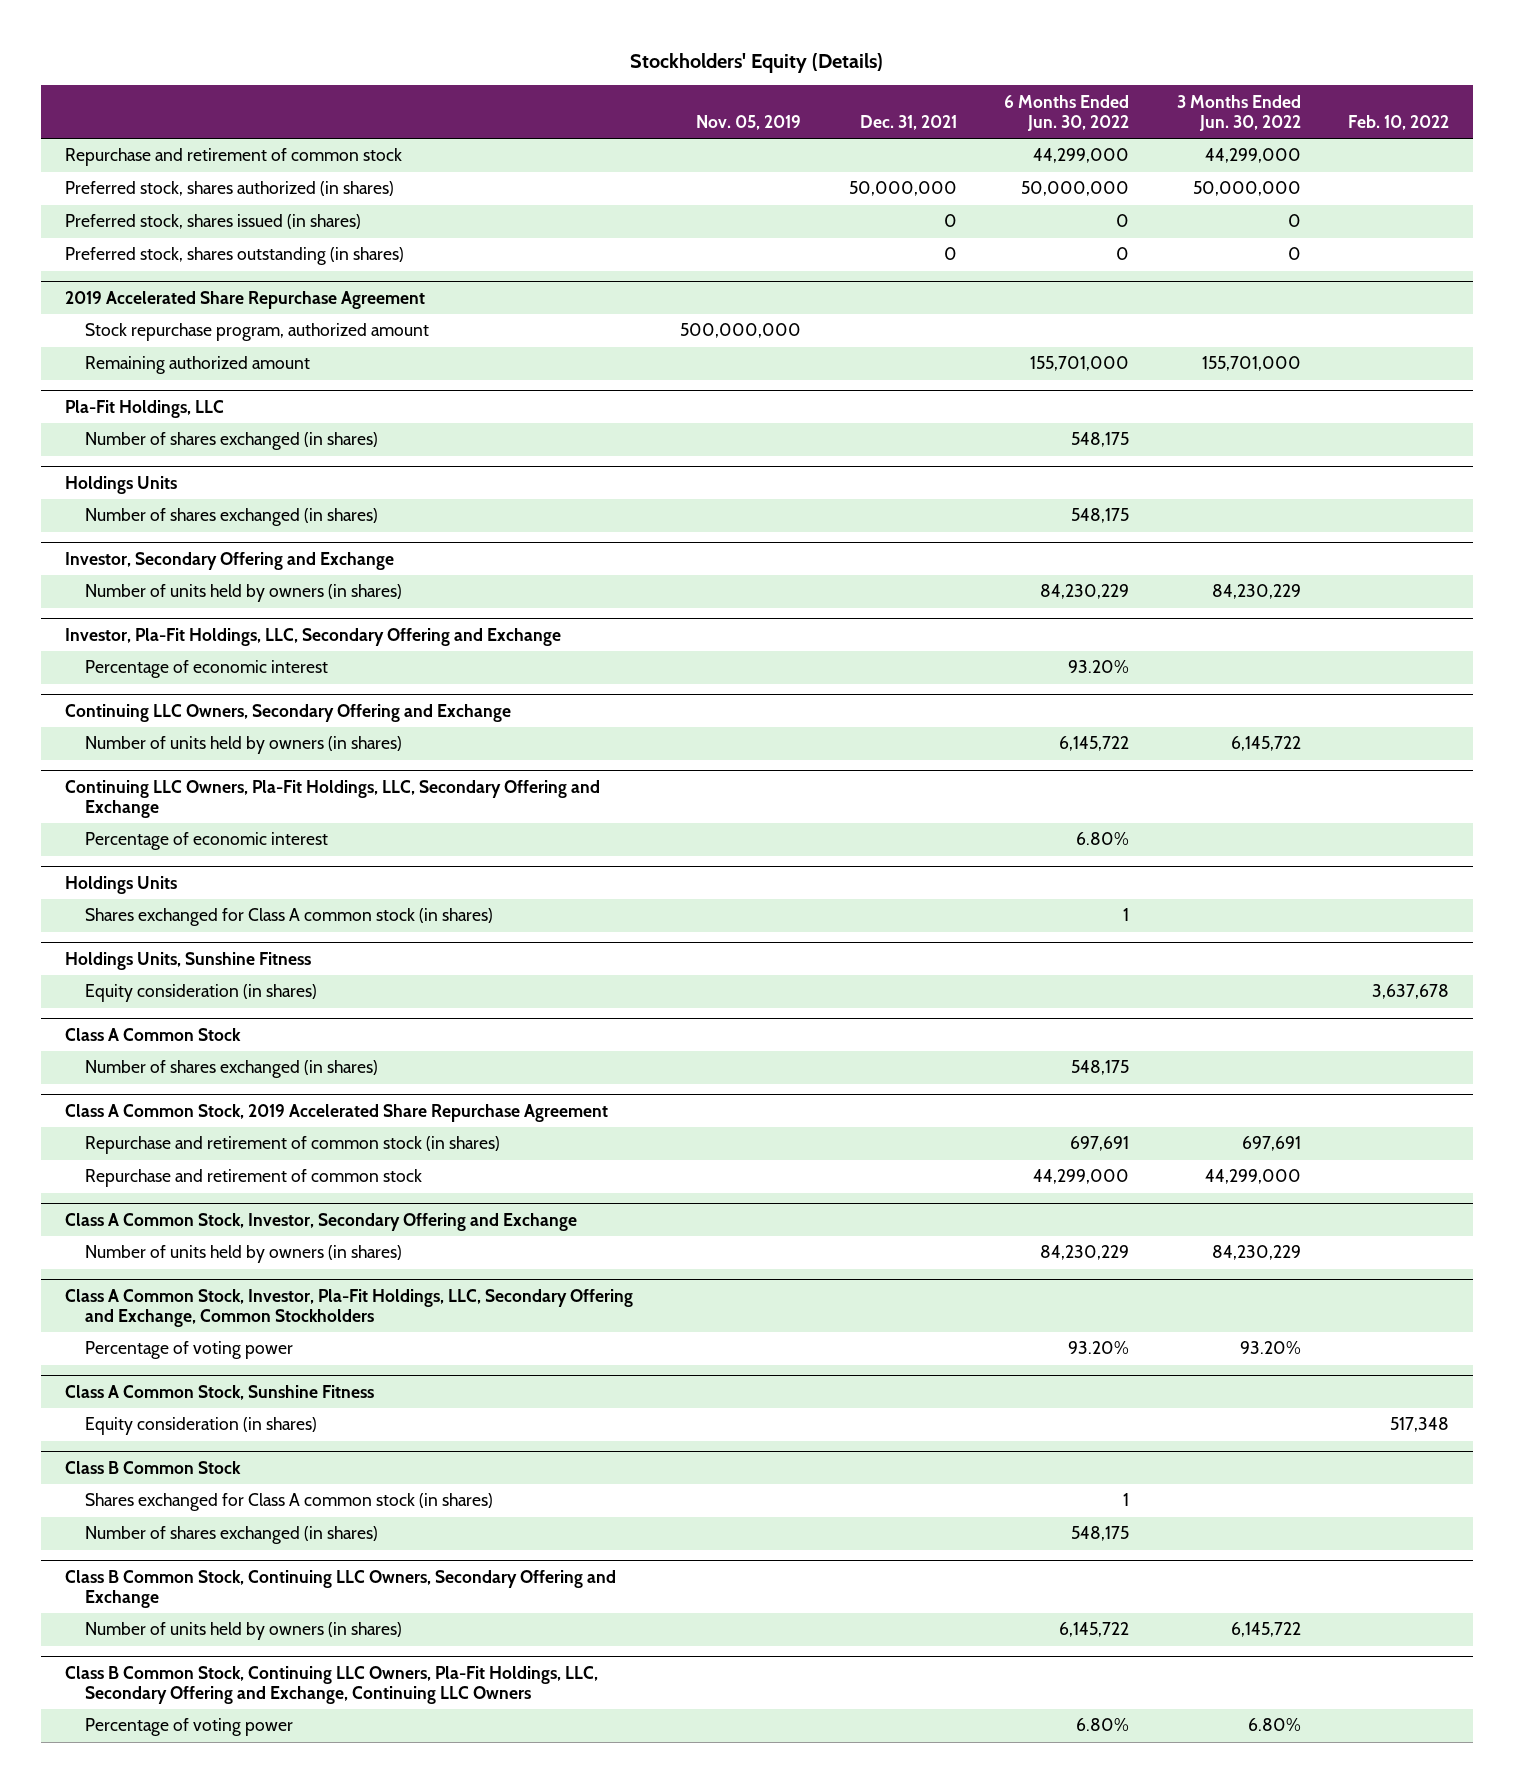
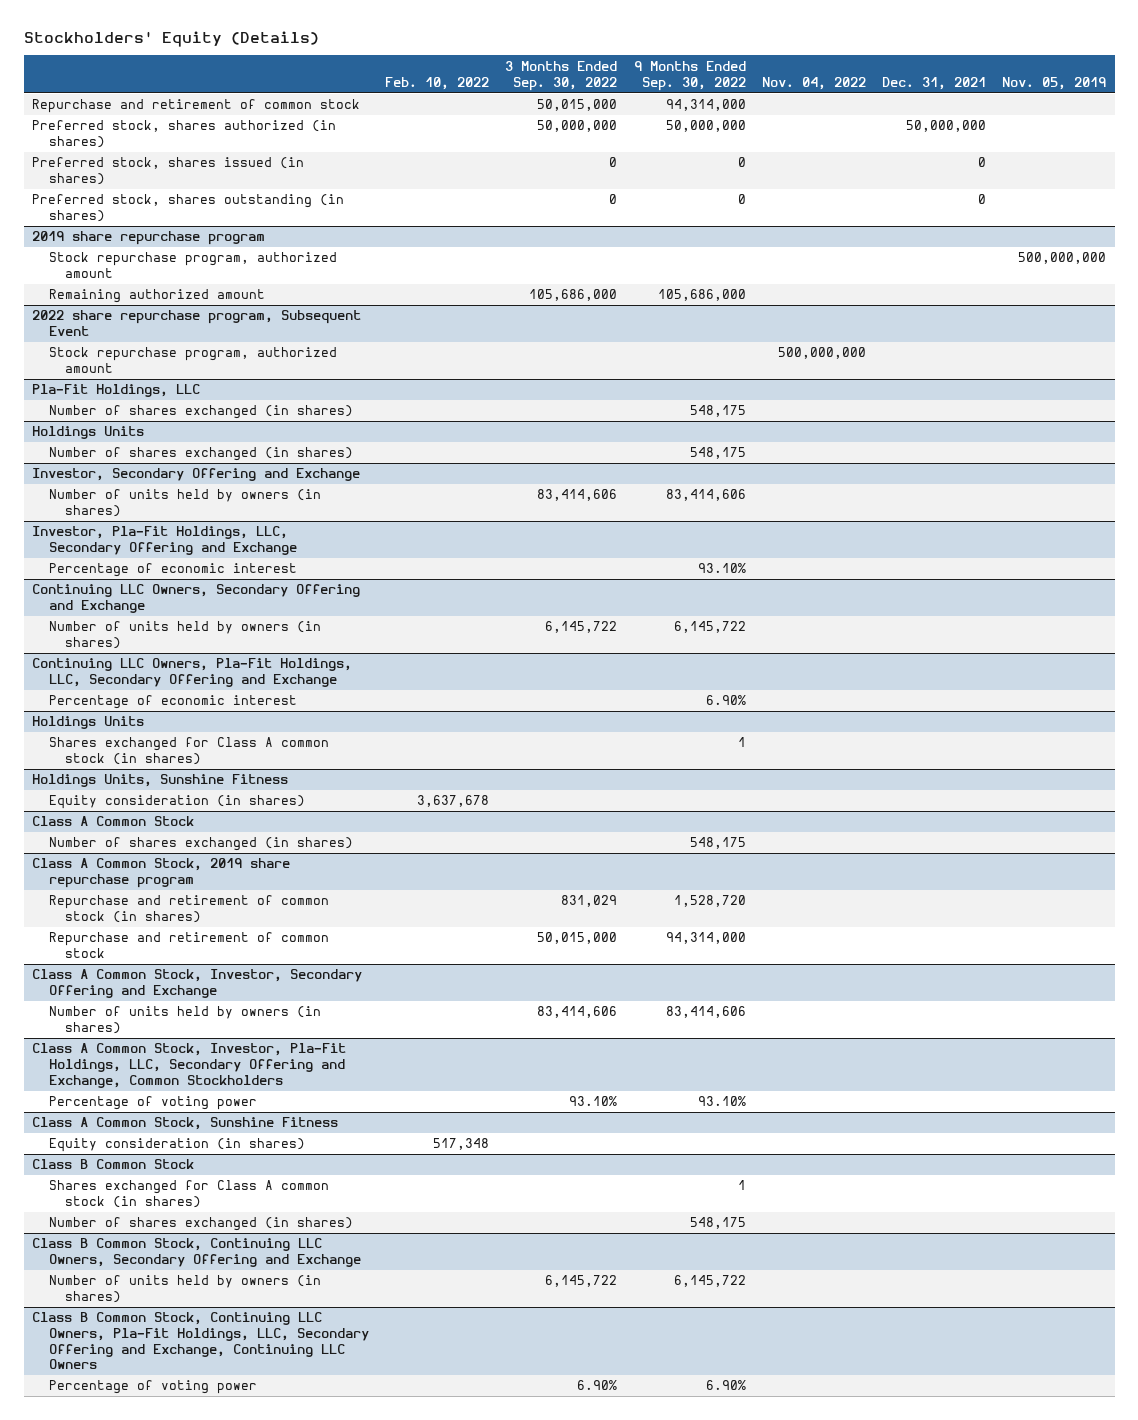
- | Nov. 05, 2019 | Dec. 31, 2021 | 6 Months Ended Jun. 30, 2022 | 3 Months Ended Jun. 30, 2022 | Feb. 10, 2022
+ | Feb. 10, 2022 | 3 Months Ended Sep. 30, 2022 | 9 Months Ended Sep. 30, 2022 | Nov. 04, 2022 | Dec. 31, 2021 | Nov. 05, 2019
- 2019 Accelerated Share Repurchase Agreement
+ 2019 share repurchase program
+ 2022 share repurchase program, Subsequent Event
+ Stock repurchase program, authorized amount | | | | 500,000,000 | |
- Class A Common Stock, 2019 Accelerated Share Repurchase Agreement
+ Class A Common Stock, 2019 share repurchase program

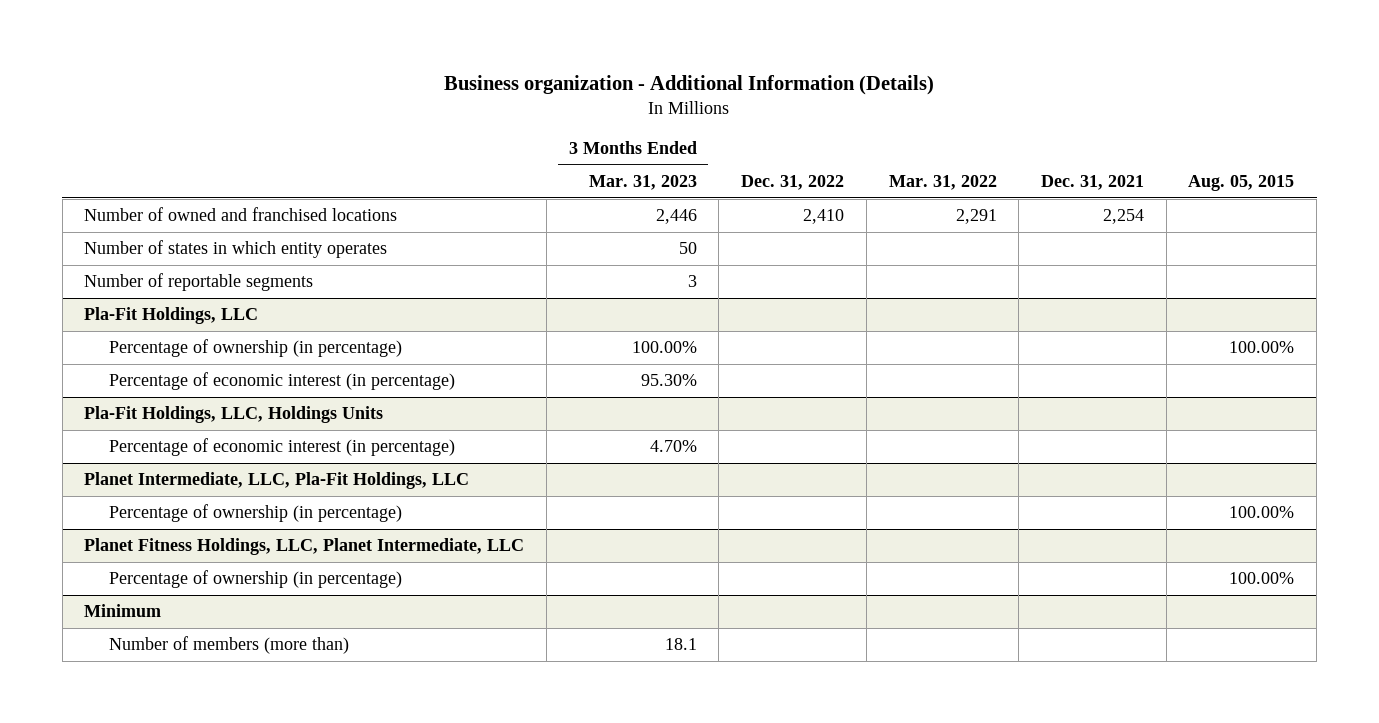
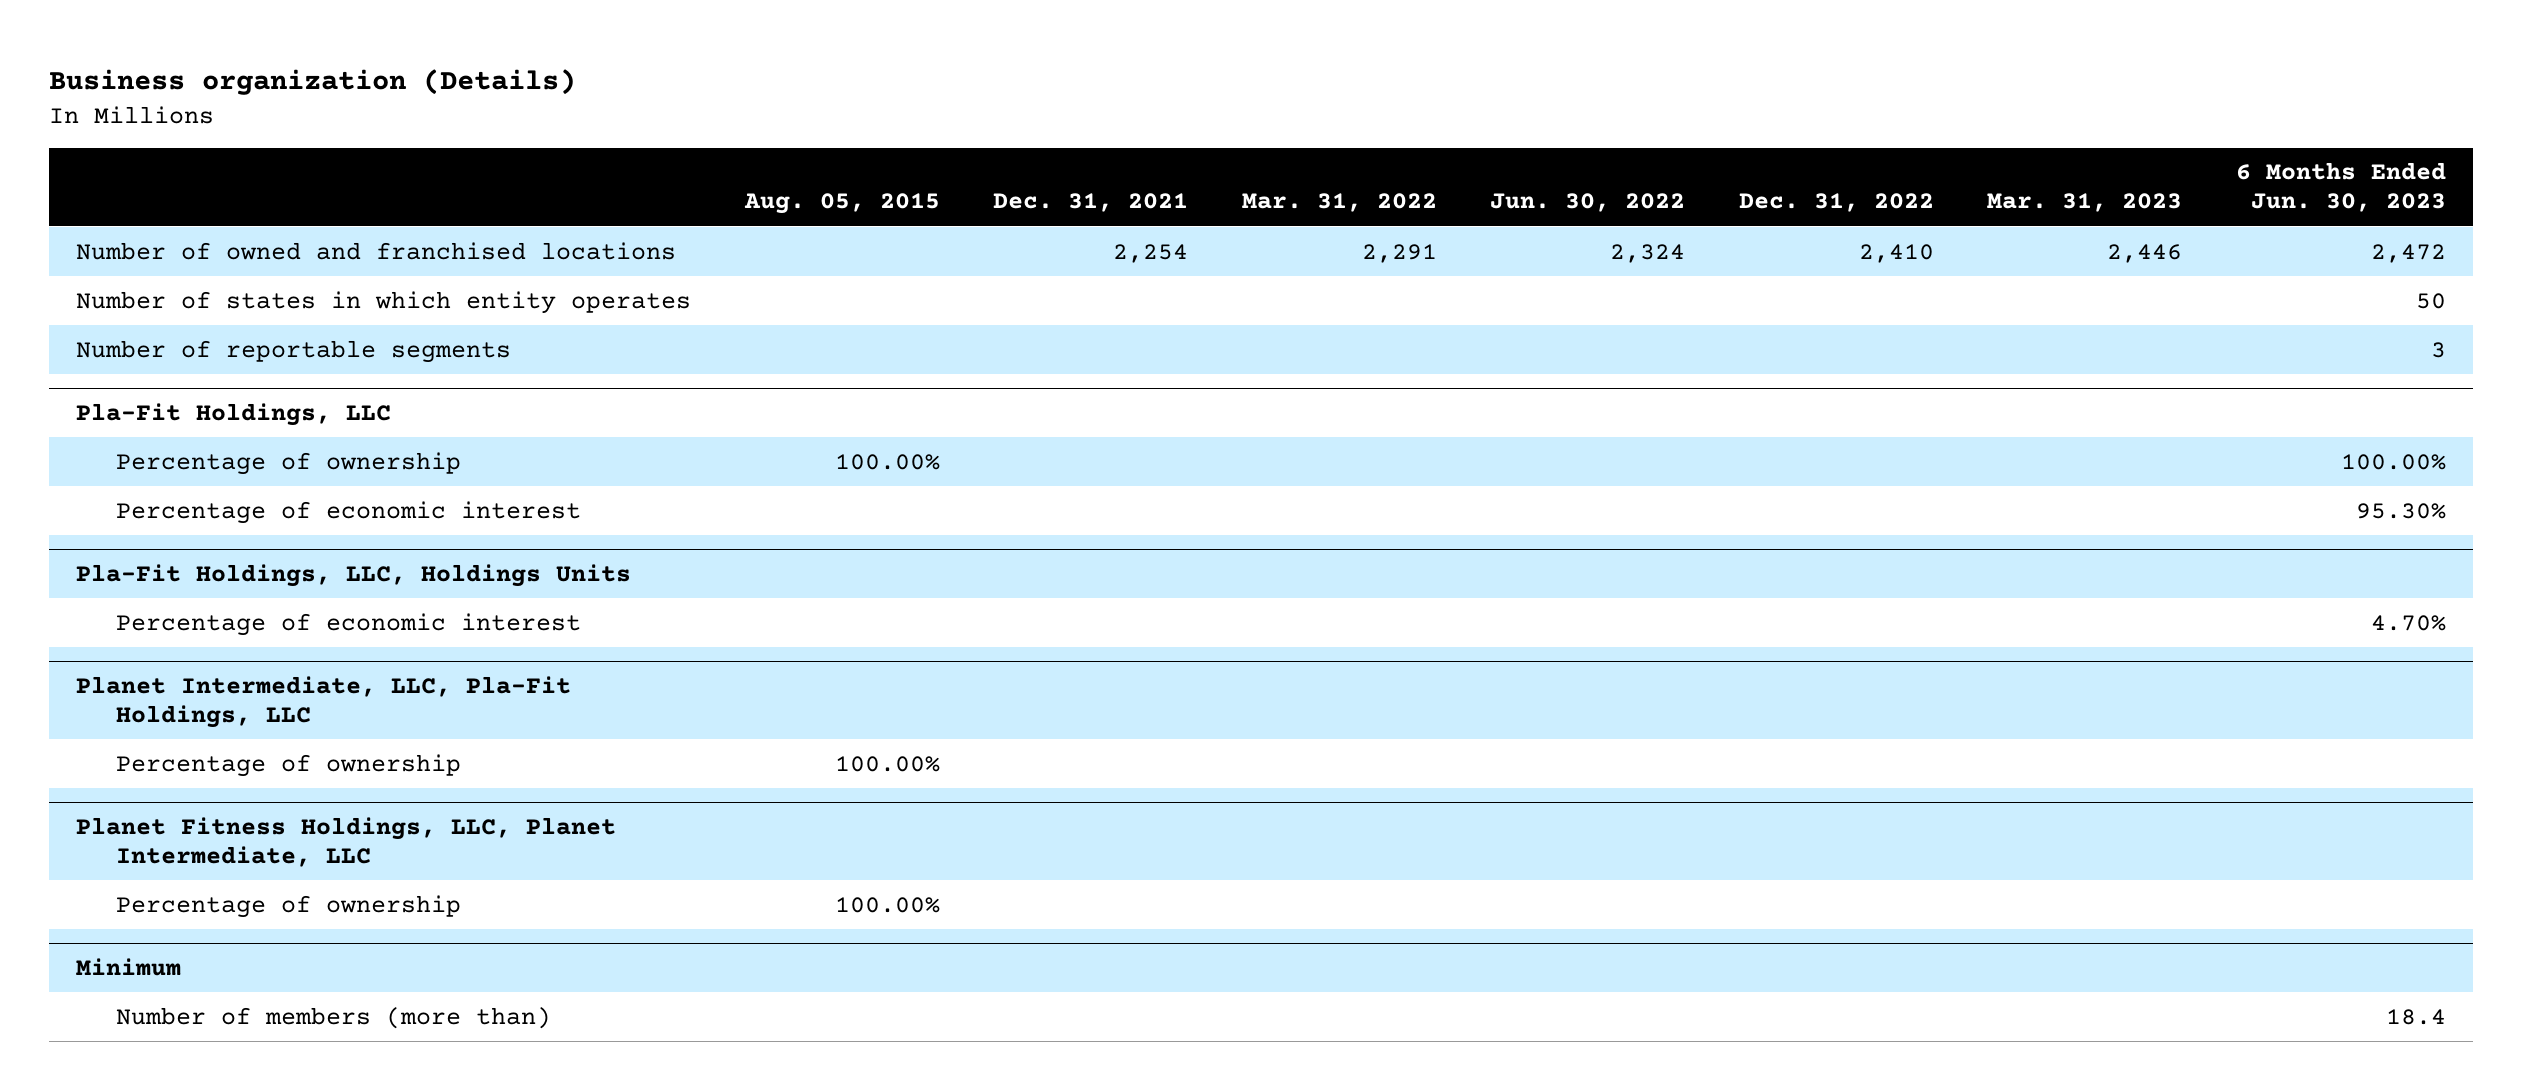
- Business organization - Additional Information (Details)
+ Business organization (Details)
- | 3 Months Ended Mar. 31, 2023 | Dec. 31, 2022 | Mar. 31, 2022 | Dec. 31, 2021 | Aug. 05, 2015
+ | Aug. 05, 2015 | Dec. 31, 2021 | Mar. 31, 2022 | Jun. 30, 2022 | Dec. 31, 2022 | Mar. 31, 2023 | 6 Months Ended Jun. 30, 2023
@ Pla-Fit Holdings, LLC
- Percentage of ownership (in percentage) | 100.00% | | | | 100.00%
- Percentage of economic interest (in percentage) | 95.30% | | | |
+ Percentage of ownership | 100.00% | | | | | | 100.00%
+ Percentage of economic interest | | | | | | | 95.30%
@ Pla-Fit Holdings, LLC, Holdings Units
- Percentage of economic interest (in percentage) | 4.70% | | | |
+ Percentage of economic interest | | | | | | | 4.70%
@ Planet Intermediate, LLC, Pla-Fit Holdings, LLC
- Percentage of ownership (in percentage) | | | | | 100.00%
+ Percentage of ownership | 100.00% | | | | | |
@ Planet Fitness Holdings, LLC, Planet Intermediate, LLC
- Percentage of ownership (in percentage) | | | | | 100.00%
+ Percentage of ownership | 100.00% | | | | | |

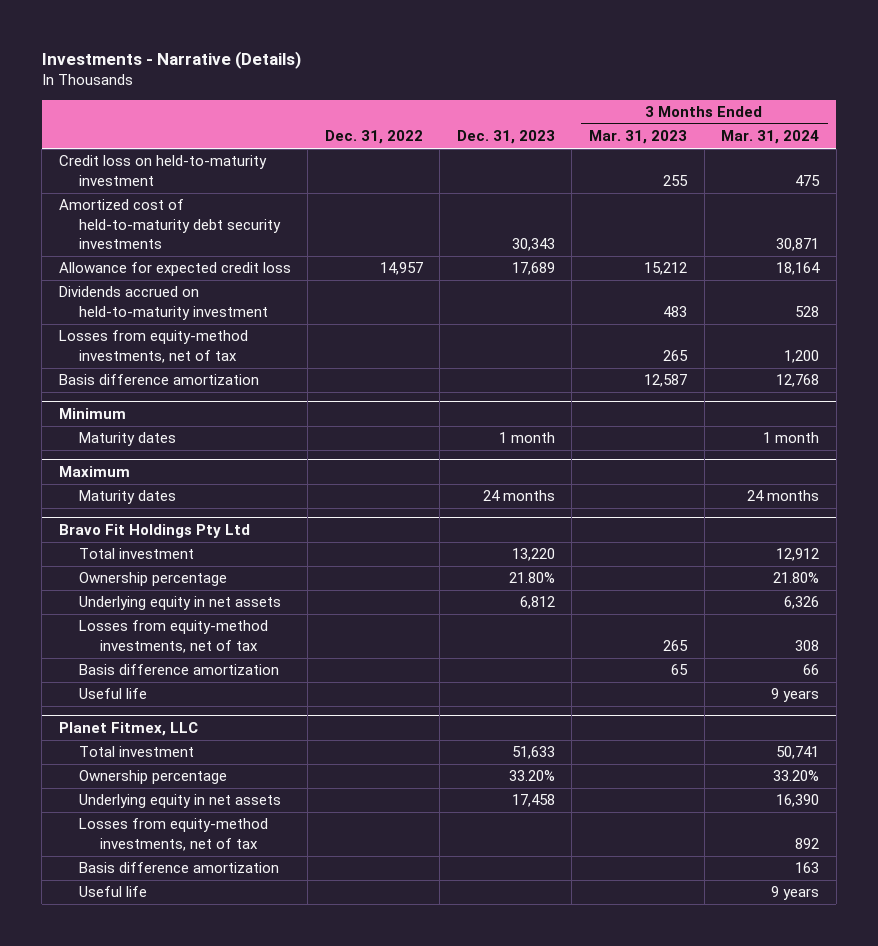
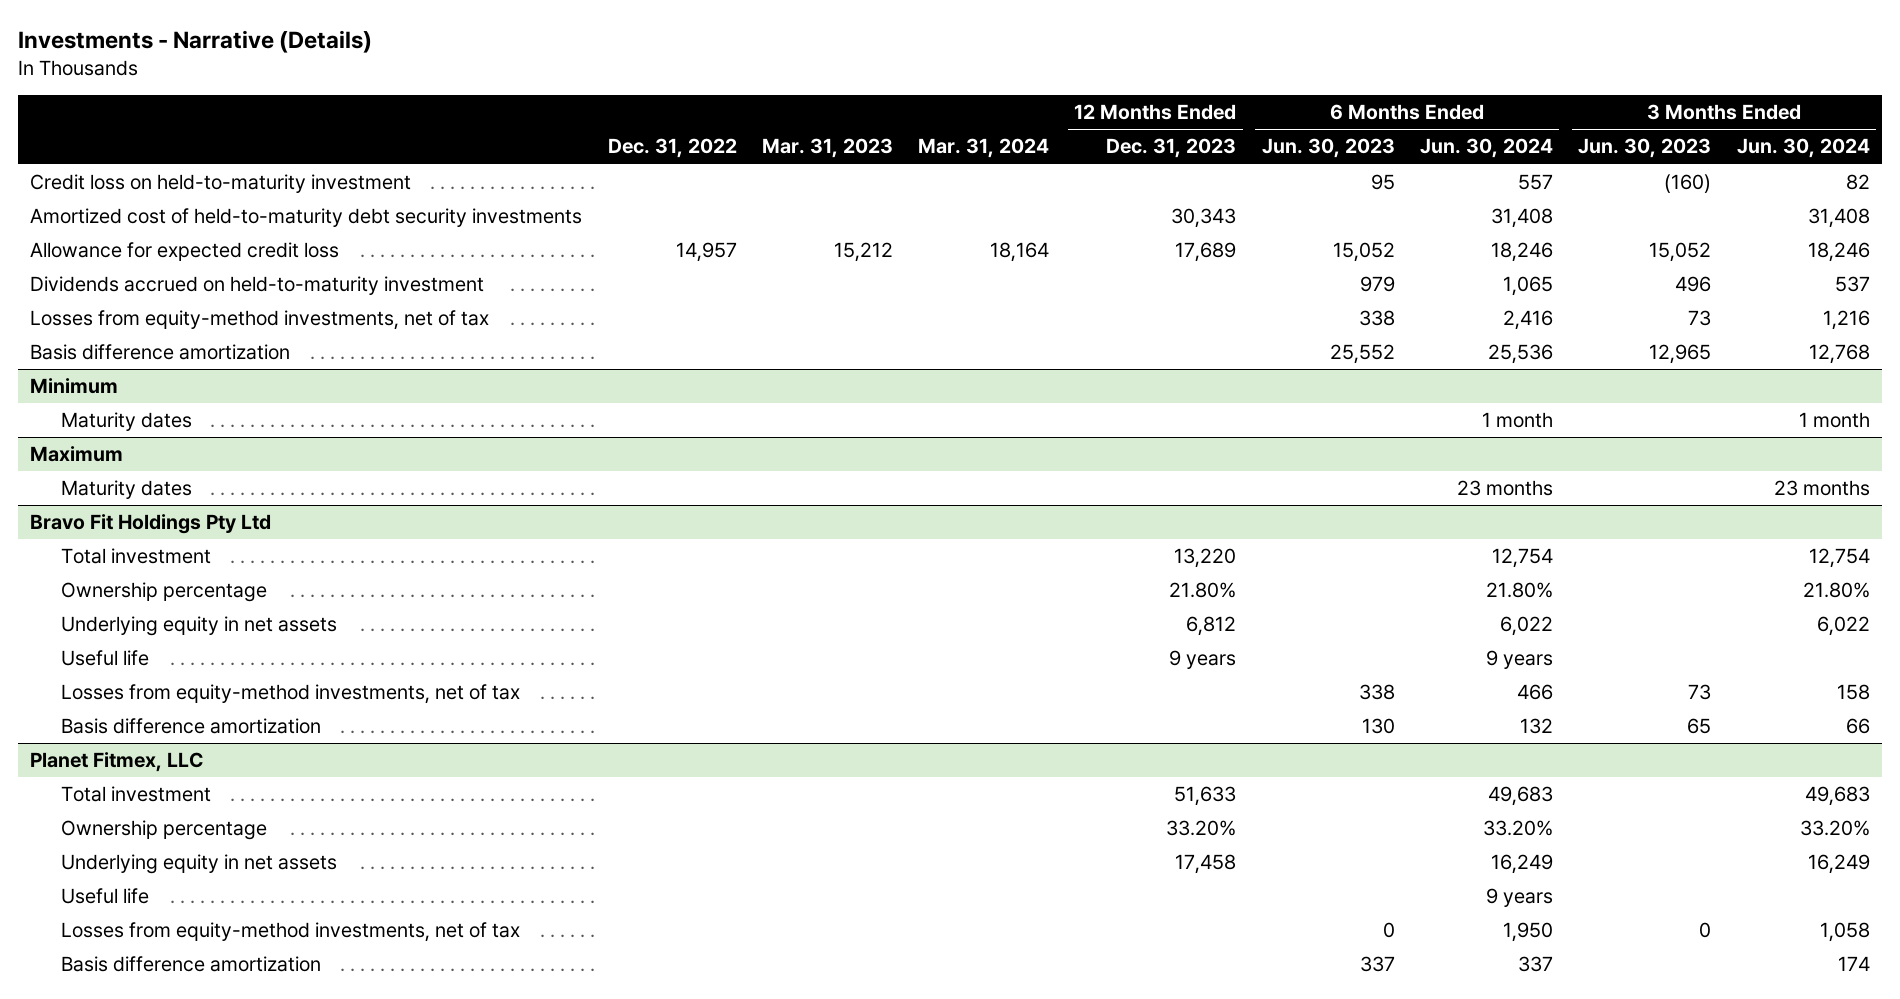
- | Dec. 31, 2022 | Dec. 31, 2023 | 3 Months Ended Mar. 31, 2023 | 3 Months Ended Mar. 31, 2024
+ | Dec. 31, 2022 | Mar. 31, 2023 | Mar. 31, 2024 | 12 Months Ended Dec. 31, 2023 | 6 Months Ended Jun. 30, 2023 | 6 Months Ended Jun. 30, 2024 | 3 Months Ended Jun. 30, 2023 | 3 Months Ended Jun. 30, 2024
@ Bravo Fit Holdings Pty Ltd
moved up: Useful life | | | | 9 years | | 9 years | |
@ Planet Fitmex, LLC
moved up: Useful life | | | | | | 9 years | |

